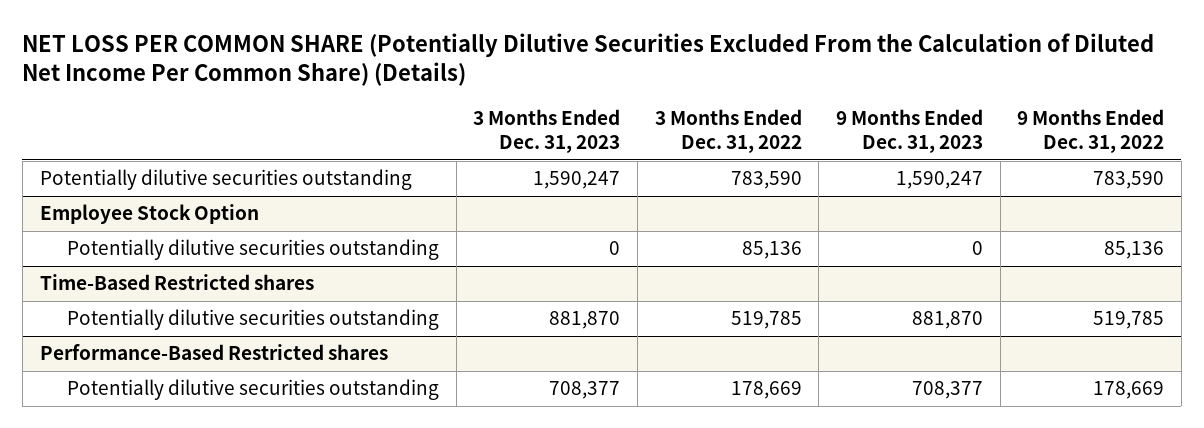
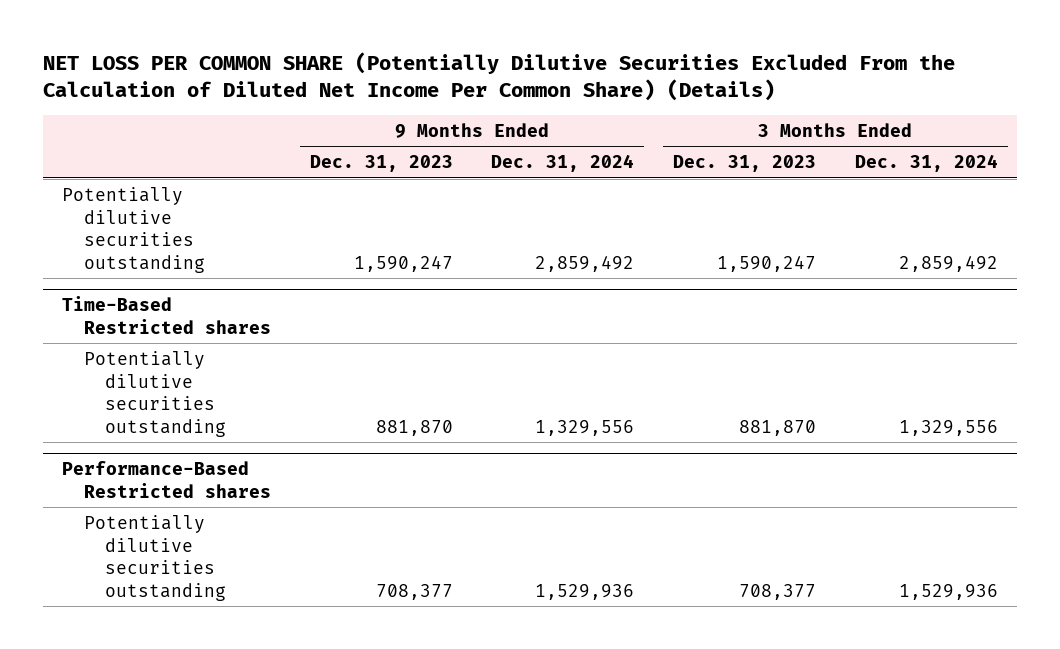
- | 3 Months Ended Dec. 31, 2023 | 3 Months Ended Dec. 31, 2022 | 9 Months Ended Dec. 31, 2023 | 9 Months Ended Dec. 31, 2022
+ | 9 Months Ended Dec. 31, 2023 | 9 Months Ended Dec. 31, 2024 | 3 Months Ended Dec. 31, 2023 | 3 Months Ended Dec. 31, 2024
- Employee Stock Option
- Potentially dilutive securities outstanding | 0 | 85,136 | 0 | 85,136

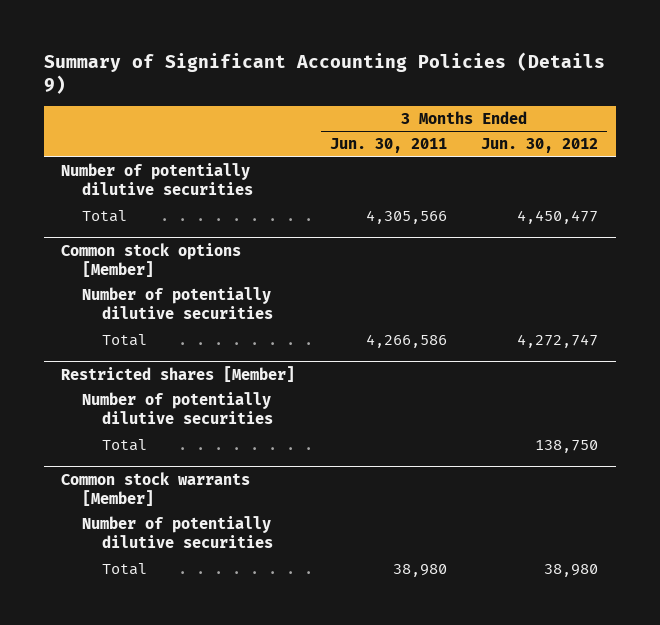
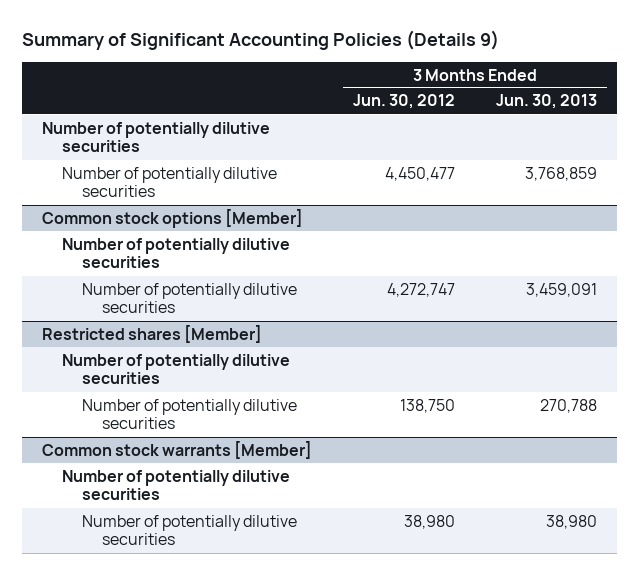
- | 3 Months Ended Jun. 30, 2011 | 3 Months Ended Jun. 30, 2012
+ | 3 Months Ended Jun. 30, 2012 | 3 Months Ended Jun. 30, 2013
- Total | 4,305,566 | 4,450,477
+ Number of potentially dilutive securities | 4,450,477 | 3,768,859
@ Common stock options [Member]
- Total | 4,266,586 | 4,272,747
+ Number of potentially dilutive securities | 4,272,747 | 3,459,091
@ Restricted shares [Member]
- Total | | 138,750
+ Number of potentially dilutive securities | 138,750 | 270,788
@ Common stock warrants [Member]
- Total | 38,980 | 38,980
+ Number of potentially dilutive securities | 38,980 | 38,980

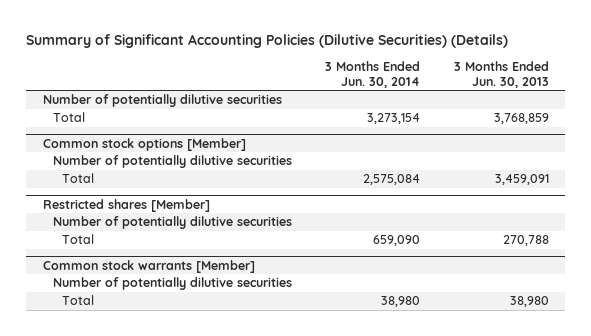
- Summary of Significant Accounting Policies (Details 9)
+ Summary of Significant Accounting Policies (Dilutive Securities) (Details)
- | 3 Months Ended Jun. 30, 2012 | 3 Months Ended Jun. 30, 2013
+ | 3 Months Ended Jun. 30, 2014 | 3 Months Ended Jun. 30, 2013
- Number of potentially dilutive securities | 4,450,477 | 3,768,859
+ Total | 3,273,154 | 3,768,859
@ Common stock options [Member]
- Number of potentially dilutive securities | 4,272,747 | 3,459,091
+ Total | 2,575,084 | 3,459,091
@ Restricted shares [Member]
- Number of potentially dilutive securities | 138,750 | 270,788
+ Total | 659,090 | 270,788
@ Common stock warrants [Member]
- Number of potentially dilutive securities | 38,980 | 38,980
+ Total | 38,980 | 38,980

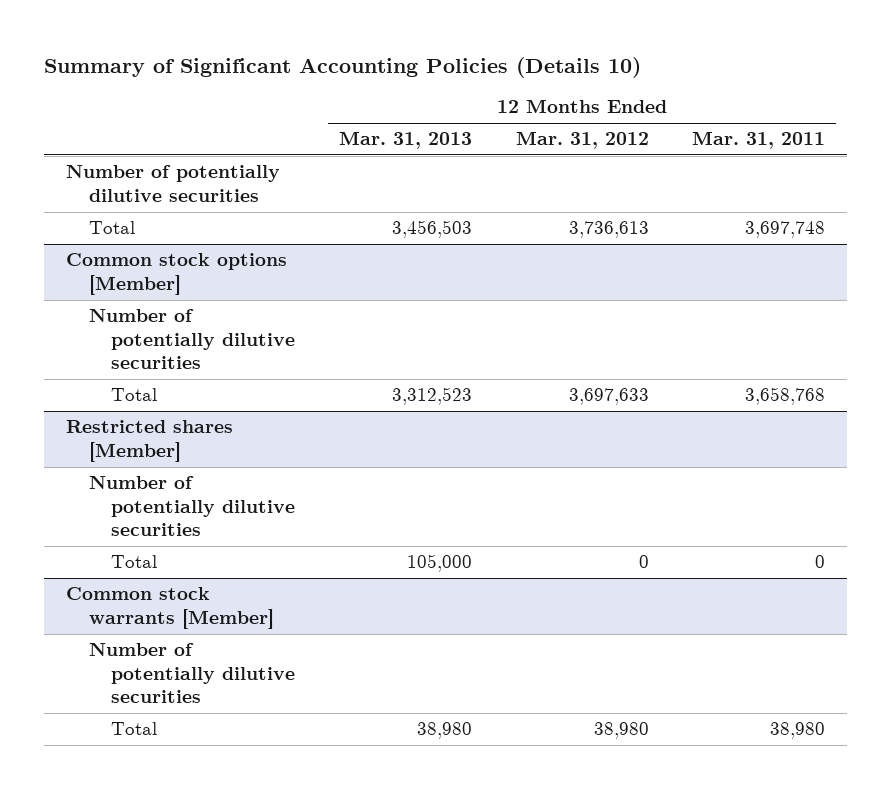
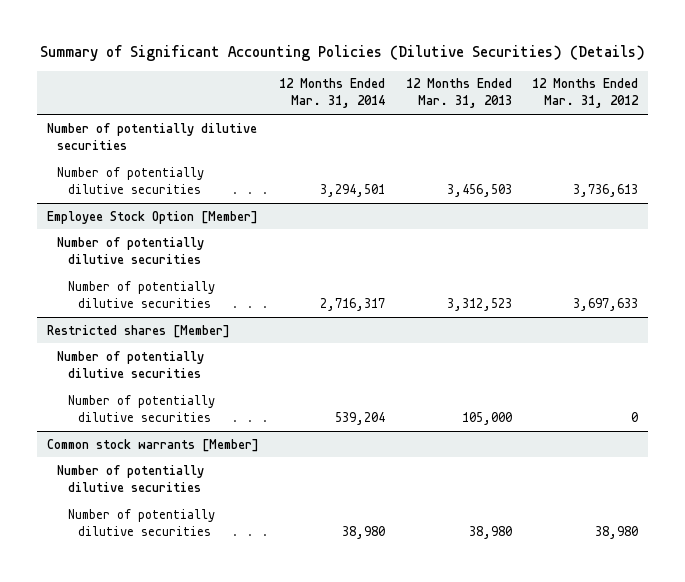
- Summary of Significant Accounting Policies (Details 10)
+ Summary of Significant Accounting Policies (Dilutive Securities) (Details)
- | 12 Months Ended Mar. 31, 2013 | 12 Months Ended Mar. 31, 2012 | 12 Months Ended Mar. 31, 2011
+ | 12 Months Ended Mar. 31, 2014 | 12 Months Ended Mar. 31, 2013 | 12 Months Ended Mar. 31, 2012
- Total | 3,456,503 | 3,736,613 | 3,697,748
- Common stock options [Member]
+ Number of potentially dilutive securities | 3,294,501 | 3,456,503 | 3,736,613
+ Employee Stock Option [Member]
- Total | 3,312,523 | 3,697,633 | 3,658,768
+ Number of potentially dilutive securities | 2,716,317 | 3,312,523 | 3,697,633
@ Restricted shares [Member]
- Total | 105,000 | 0 | 0
+ Number of potentially dilutive securities | 539,204 | 105,000 | 0
@ Common stock warrants [Member]
- Total | 38,980 | 38,980 | 38,980
+ Number of potentially dilutive securities | 38,980 | 38,980 | 38,980

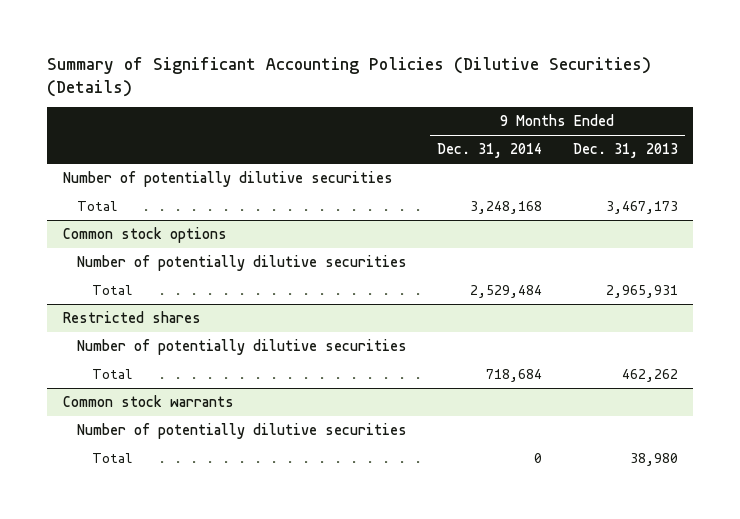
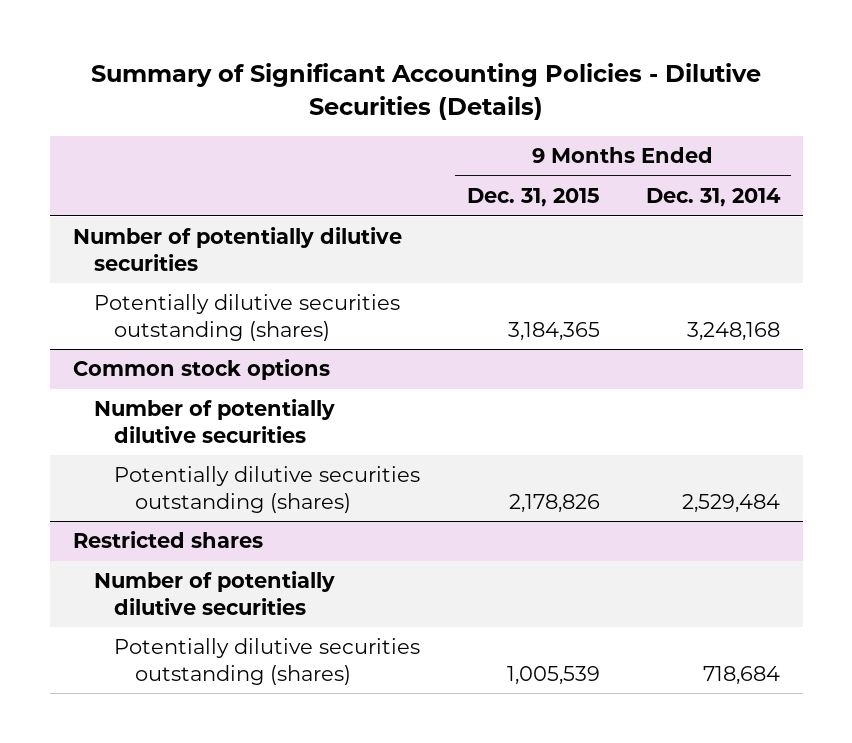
- Summary of Significant Accounting Policies (Dilutive Securities) (Details)
+ Summary of Significant Accounting Policies - Dilutive Securities (Details)
- | 9 Months Ended Dec. 31, 2014 | 9 Months Ended Dec. 31, 2013
+ | 9 Months Ended Dec. 31, 2015 | 9 Months Ended Dec. 31, 2014
- Total | 3,248,168 | 3,467,173
+ Potentially dilutive securities outstanding (shares) | 3,184,365 | 3,248,168
@ Common stock options
- Total | 2,529,484 | 2,965,931
+ Potentially dilutive securities outstanding (shares) | 2,178,826 | 2,529,484
@ Restricted shares
- Total | 718,684 | 462,262
- Common stock warrants
- Number of potentially dilutive securities
- Total | 0 | 38,980
@ Restricted shares
+ Potentially dilutive securities outstanding (shares) | 1,005,539 | 718,684

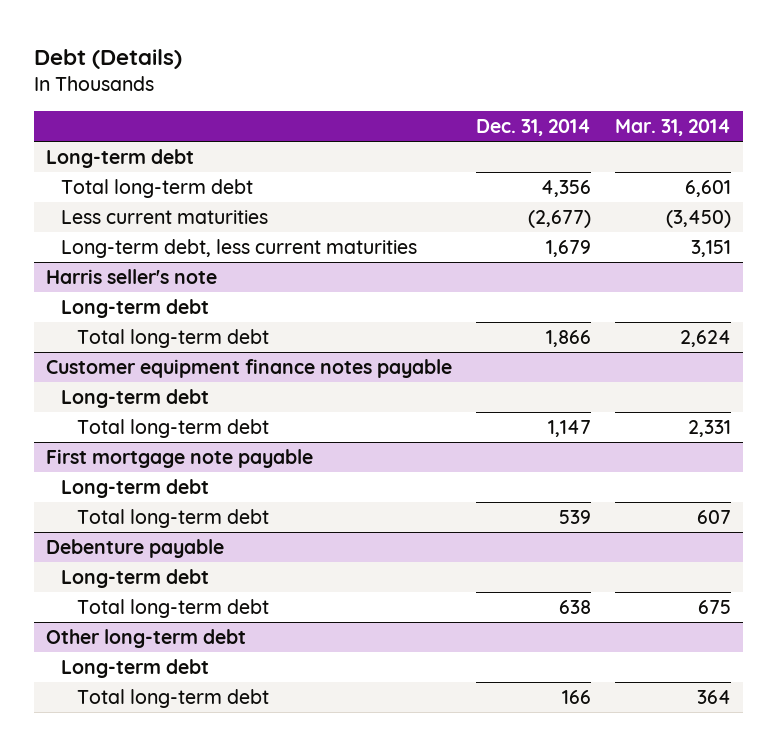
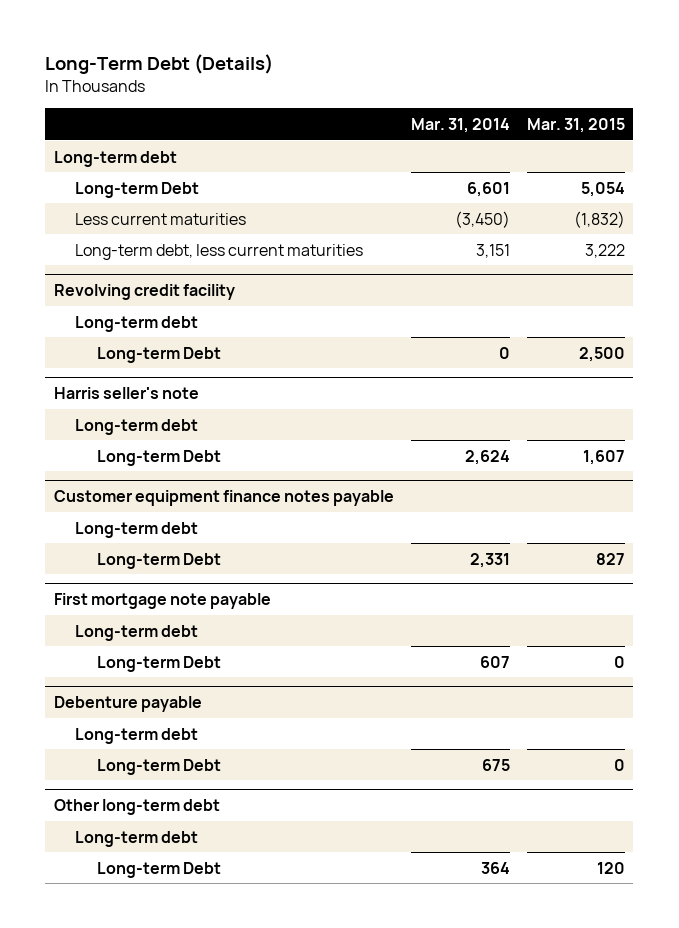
- Debt (Details)
+ Long-Term Debt (Details)
- | Dec. 31, 2014 | Mar. 31, 2014
+ | Mar. 31, 2014 | Mar. 31, 2015
- Total long-term debt | 4,356 | 6,601
+ Long-term Debt | 6,601 | 5,054
+ Revolving credit facility
+ Long-term debt
+ Long-term Debt | 0 | 2,500
@ Harris seller's note
- Total long-term debt | 1,866 | 2,624
+ Long-term Debt | 2,624 | 1,607
@ Customer equipment finance notes payable
- Total long-term debt | 1,147 | 2,331
+ Long-term Debt | 2,331 | 827
@ First mortgage note payable
- Total long-term debt | 539 | 607
+ Long-term Debt | 607 | 0
@ Debenture payable
- Total long-term debt | 638 | 675
+ Long-term Debt | 675 | 0
@ Other long-term debt
- Total long-term debt | 166 | 364
+ Long-term Debt | 364 | 120

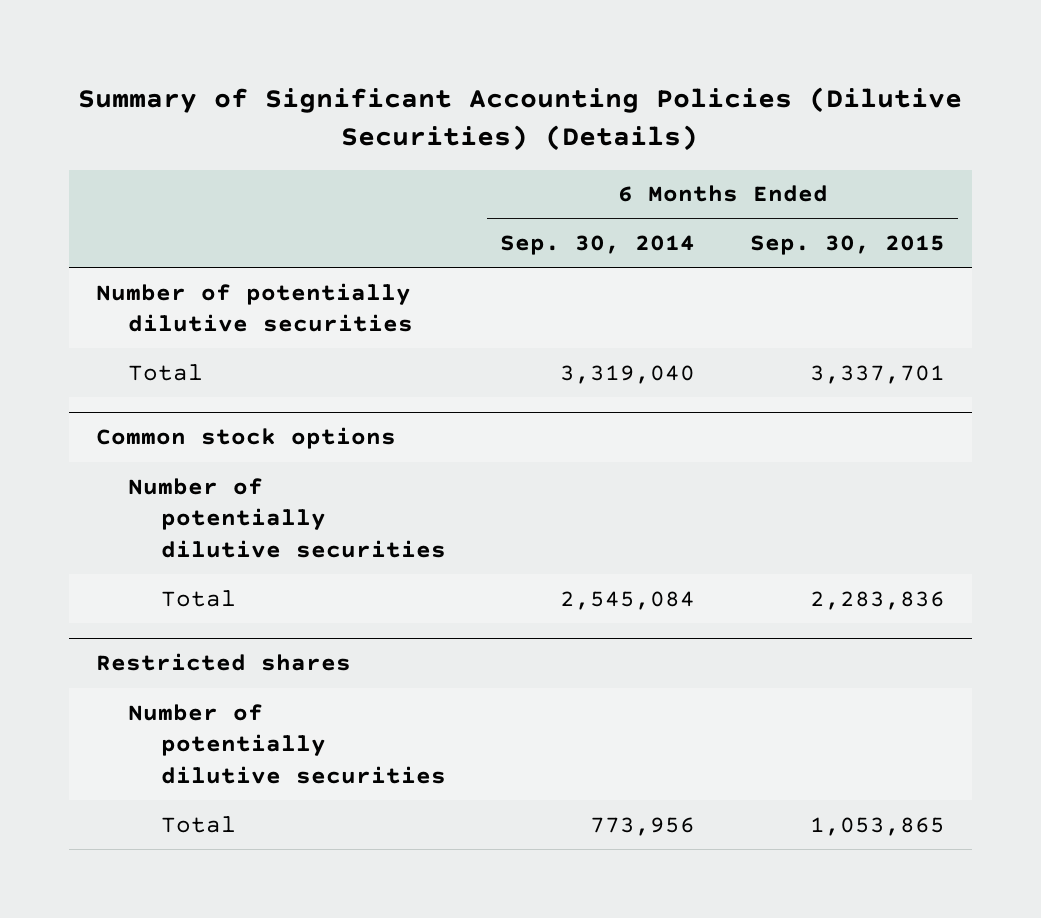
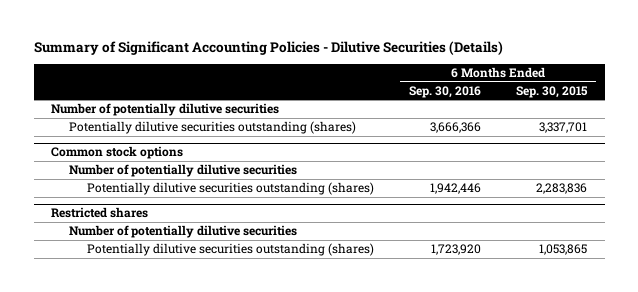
- Summary of Significant Accounting Policies (Dilutive Securities) (Details)
+ Summary of Significant Accounting Policies - Dilutive Securities (Details)
- | 6 Months Ended Sep. 30, 2014 | 6 Months Ended Sep. 30, 2015
+ | 6 Months Ended Sep. 30, 2016 | 6 Months Ended Sep. 30, 2015
- Total | 3,319,040 | 3,337,701
+ Potentially dilutive securities outstanding (shares) | 3,666,366 | 3,337,701
@ Common stock options
- Total | 2,545,084 | 2,283,836
+ Potentially dilutive securities outstanding (shares) | 1,942,446 | 2,283,836
@ Restricted shares
- Total | 773,956 | 1,053,865
+ Potentially dilutive securities outstanding (shares) | 1,723,920 | 1,053,865

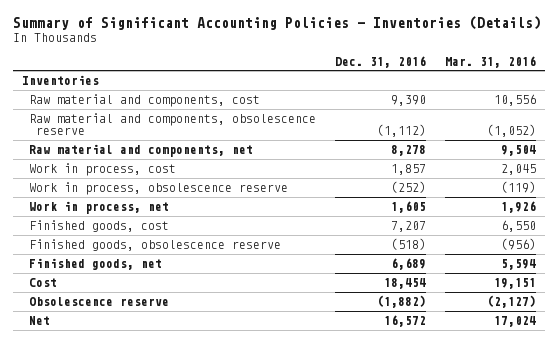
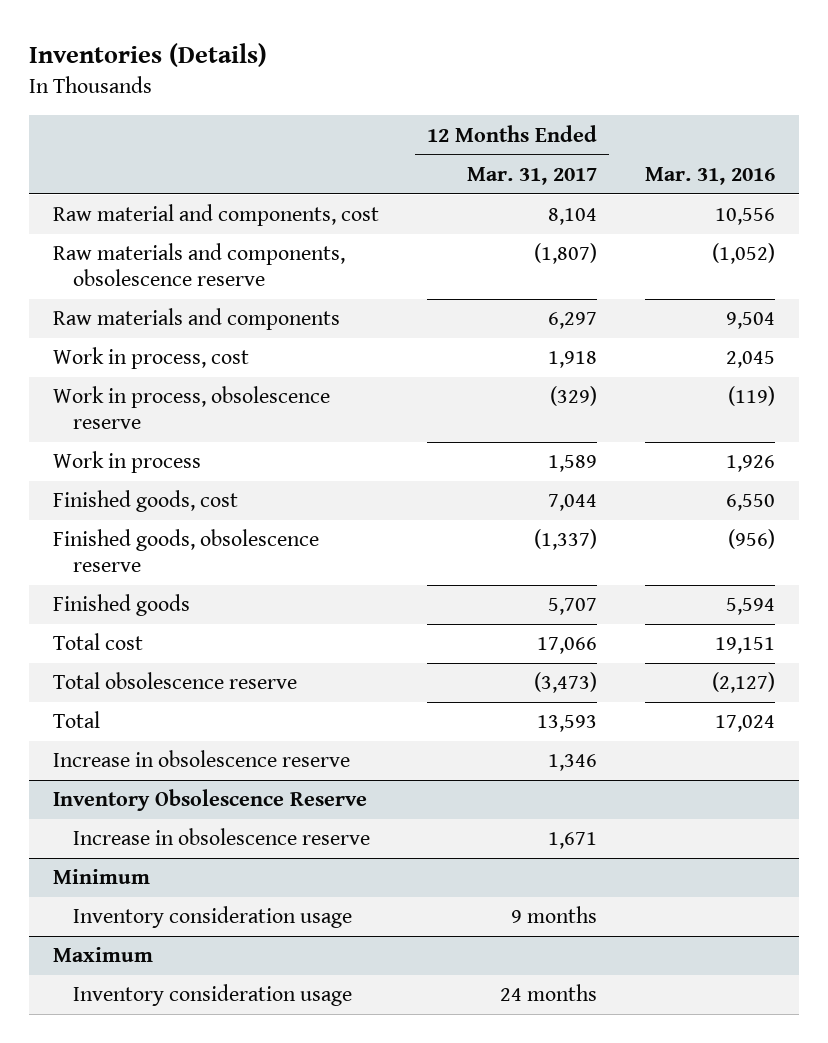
- Summary of Significant Accounting Policies - Inventories (Details)
+ Inventories (Details)
- | Dec. 31, 2016 | Mar. 31, 2016
+ | 12 Months Ended Mar. 31, 2017 | Mar. 31, 2016
- Inventories
- Raw material and components, obsolescence reserve | (1,112) | (1,052)
- Raw material and components, net | 8,278 | 9,504
+ Raw materials and components, obsolescence reserve | (1,807) | (1,052)
+ Raw materials and components | 6,297 | 9,504
- Work in process, net | 1,605 | 1,926
+ Work in process | 1,589 | 1,926
- Finished goods, net | 6,689 | 5,594
- Cost | 18,454 | 19,151
- Obsolescence reserve | (1,882) | (2,127)
- Net | 16,572 | 17,024
+ Finished goods | 5,707 | 5,594
+ Total cost | 17,066 | 19,151
+ Total obsolescence reserve | (3,473) | (2,127)
+ Total | 13,593 | 17,024
+ Increase in obsolescence reserve | 1,346 |
+ Inventory Obsolescence Reserve
+ Increase in obsolescence reserve | 1,671 |
+ Minimum
+ Inventory consideration usage | 9 months |
+ Maximum
+ Inventory consideration usage | 24 months |

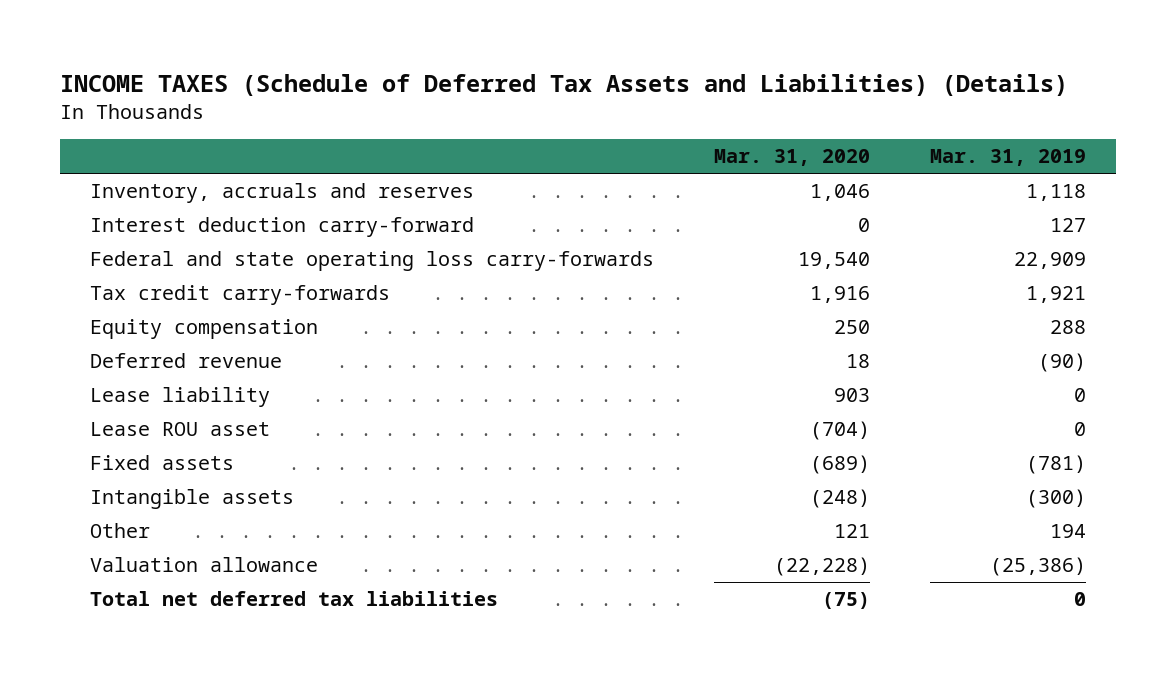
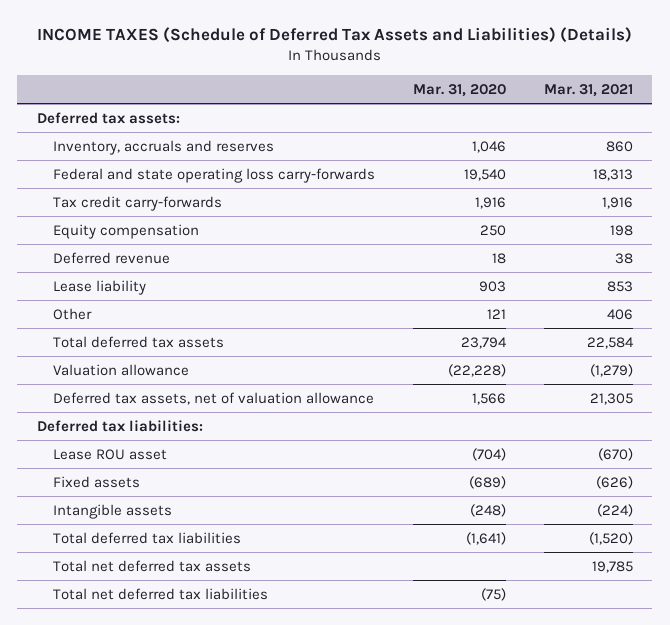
- | Mar. 31, 2020 | Mar. 31, 2019
+ | Mar. 31, 2020 | Mar. 31, 2021
+ Deferred tax assets:
- Interest deduction carry-forward | 0 | 127
moved up: Other | 121 | 406
+ Total deferred tax assets | 23,794 | 22,584
moved up: Valuation allowance | (22,228) | (1,279)
+ Deferred tax assets, net of valuation allowance | 1,566 | 21,305
+ Deferred tax liabilities:
+ Total deferred tax liabilities | (1,641) | (1,520)
+ Total net deferred tax assets | | 19,785

